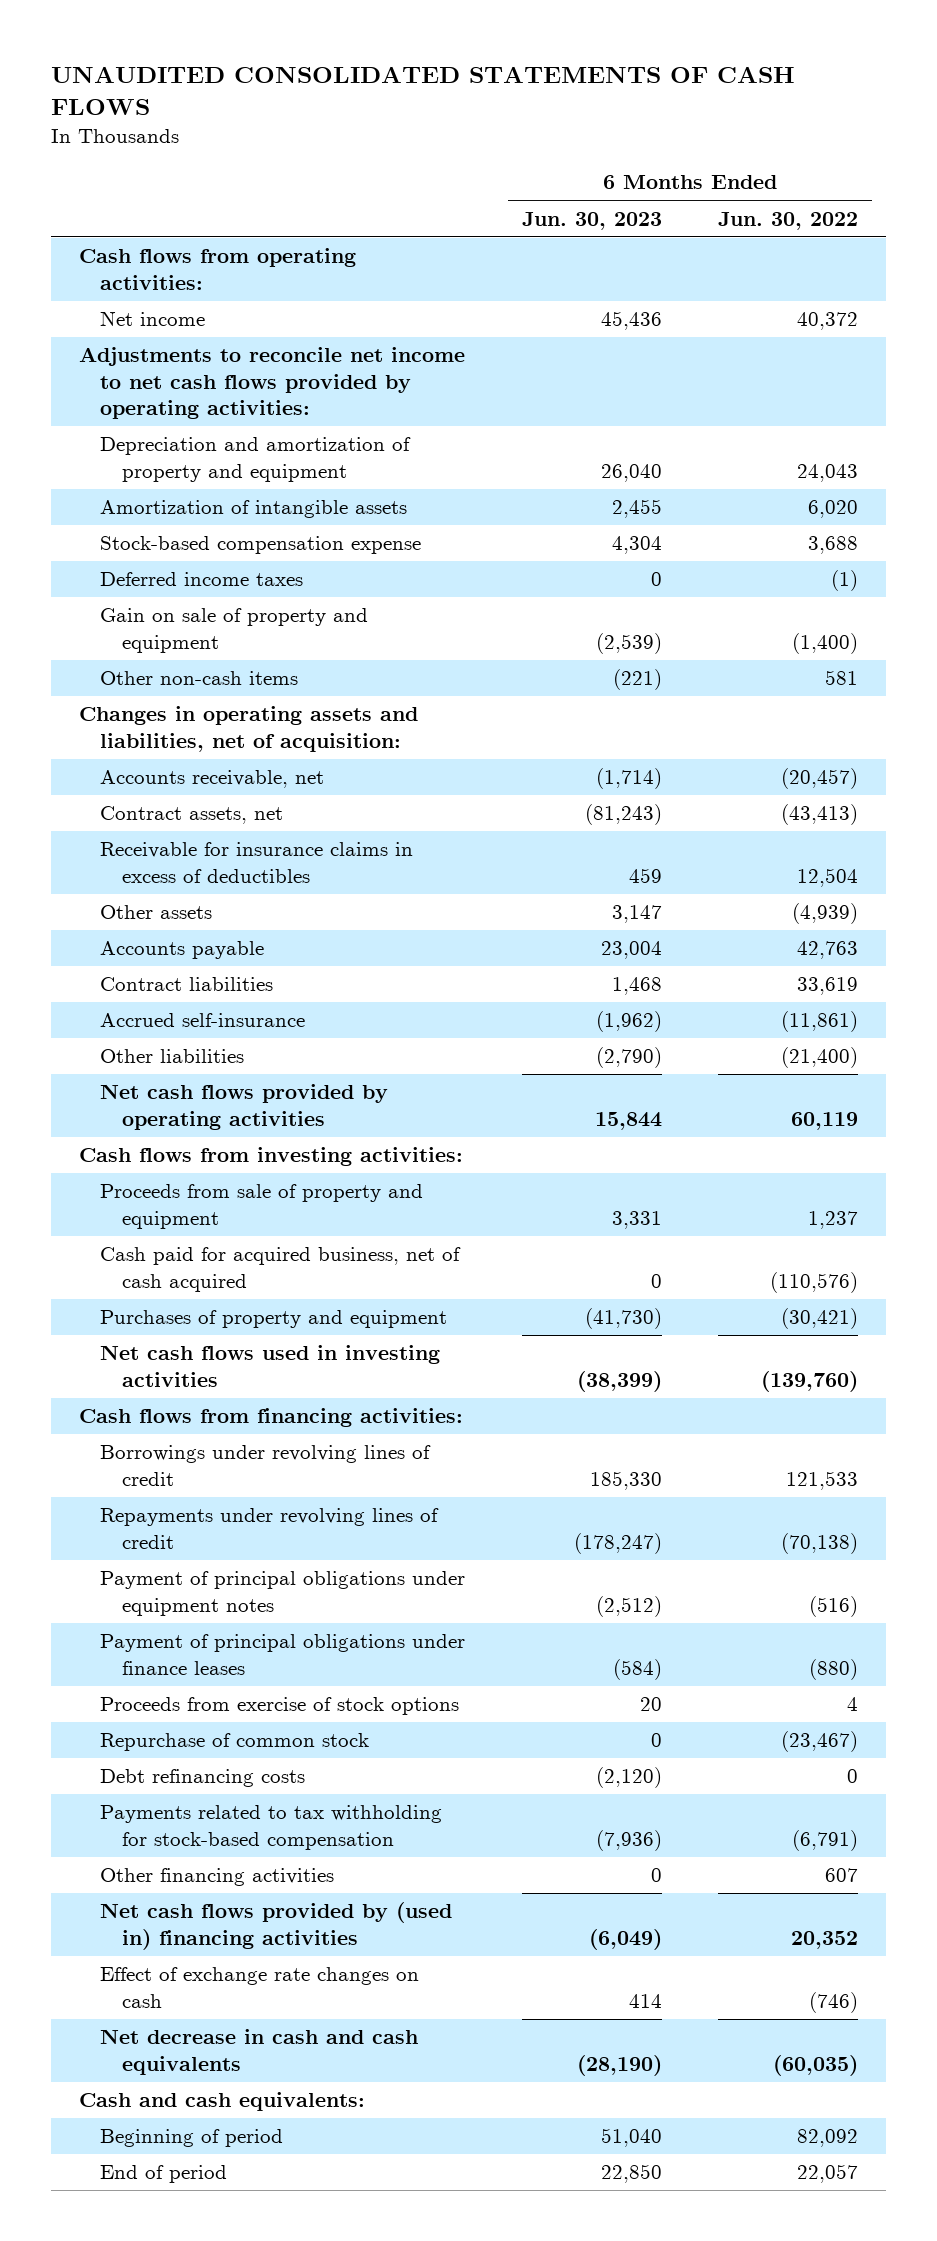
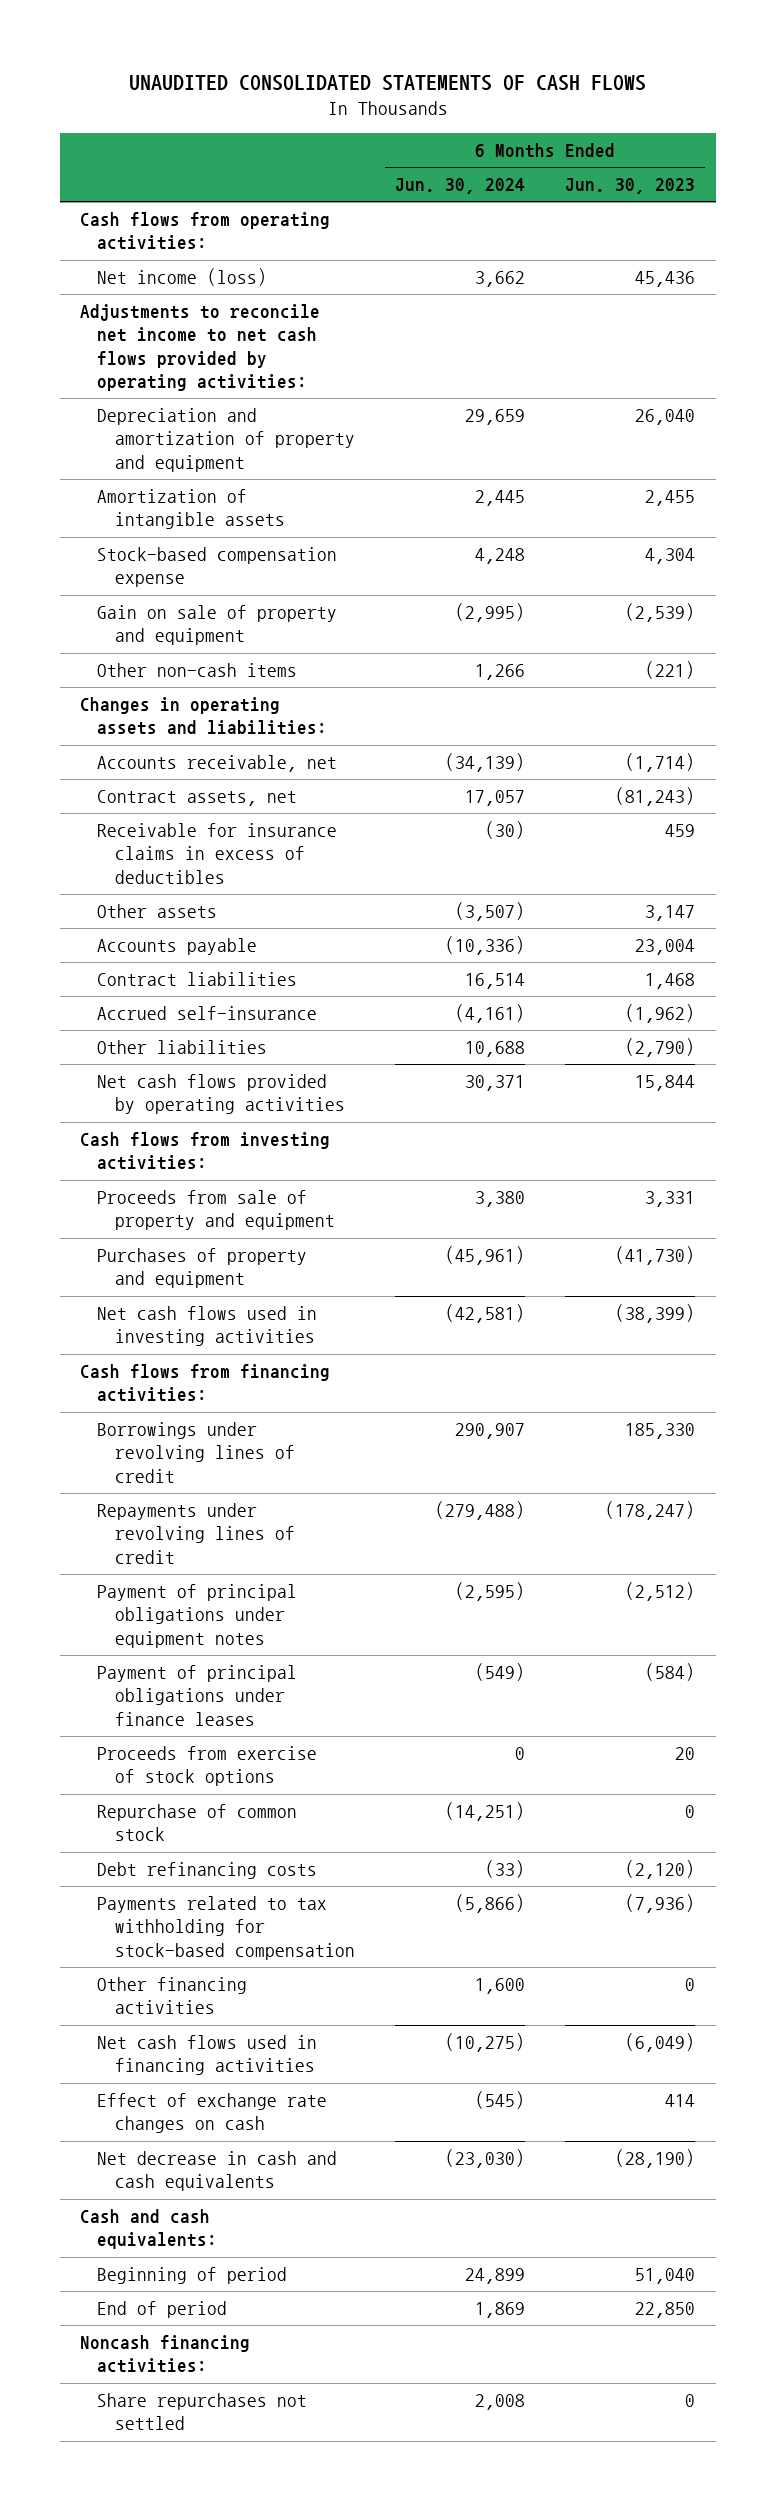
- | 6 Months Ended Jun. 30, 2023 | 6 Months Ended Jun. 30, 2022
+ | 6 Months Ended Jun. 30, 2024 | 6 Months Ended Jun. 30, 2023
- Net income | 45,436 | 40,372
+ Net income (loss) | 3,662 | 45,436
- Deferred income taxes | 0 | (1)
- Changes in operating assets and liabilities, net of acquisition:
+ Changes in operating assets and liabilities:
- Cash paid for acquired business, net of cash acquired | 0 | (110,576)
- Net cash flows provided by (used in) financing activities | (6,049) | 20,352
+ Net cash flows used in financing activities | (10,275) | (6,049)
+ Noncash financing activities:
+ Share repurchases not settled | 2,008 | 0

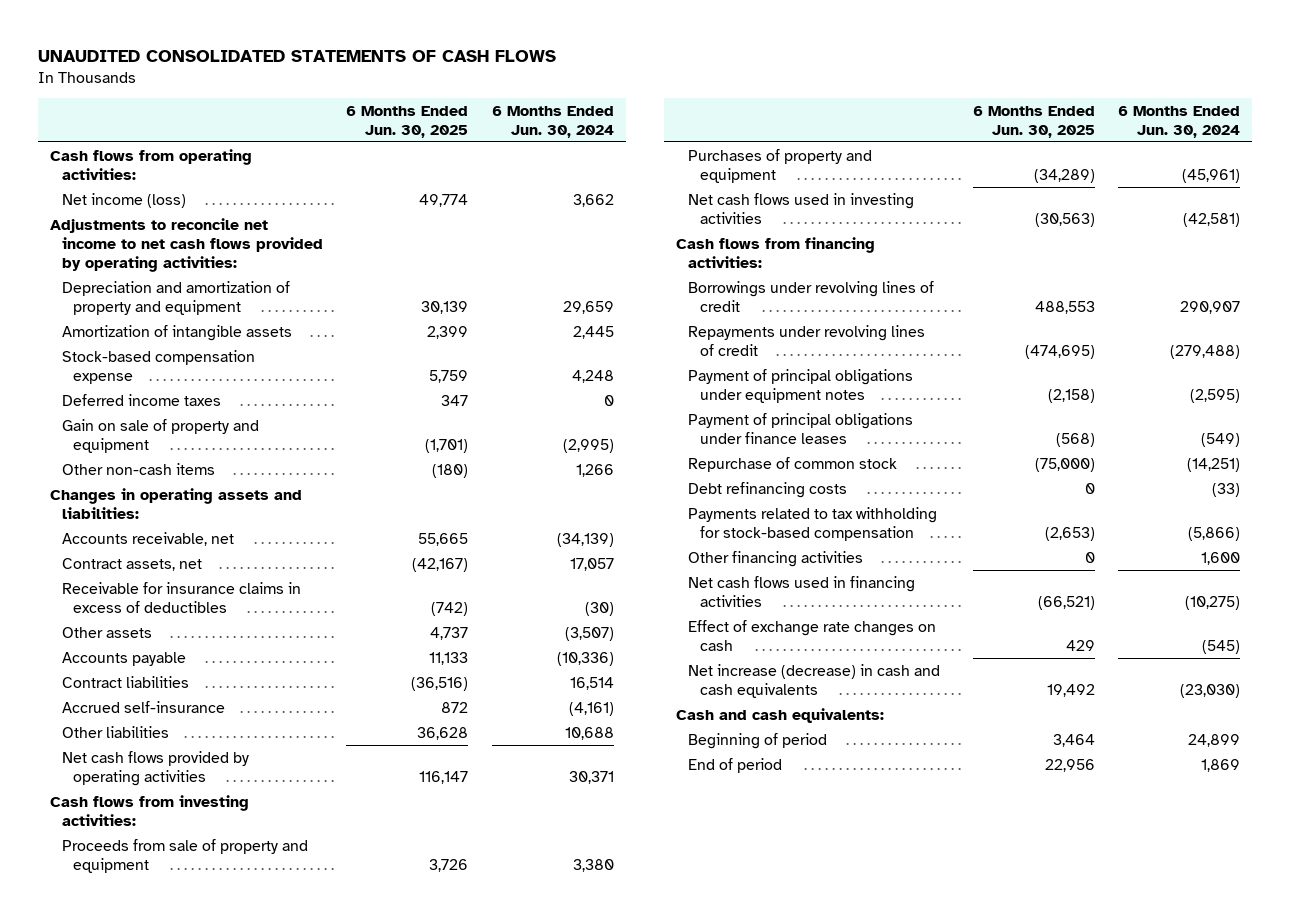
- | 6 Months Ended Jun. 30, 2024 | 6 Months Ended Jun. 30, 2023
+ | 6 Months Ended Jun. 30, 2025 | 6 Months Ended Jun. 30, 2024
+ Deferred income taxes | 347 | 0
- Proceeds from exercise of stock options | 0 | 20
- Net decrease in cash and cash equivalents | (23,030) | (28,190)
+ Net increase (decrease) in cash and cash equivalents | 19,492 | (23,030)
- Noncash financing activities:
- Share repurchases not settled | 2,008 | 0

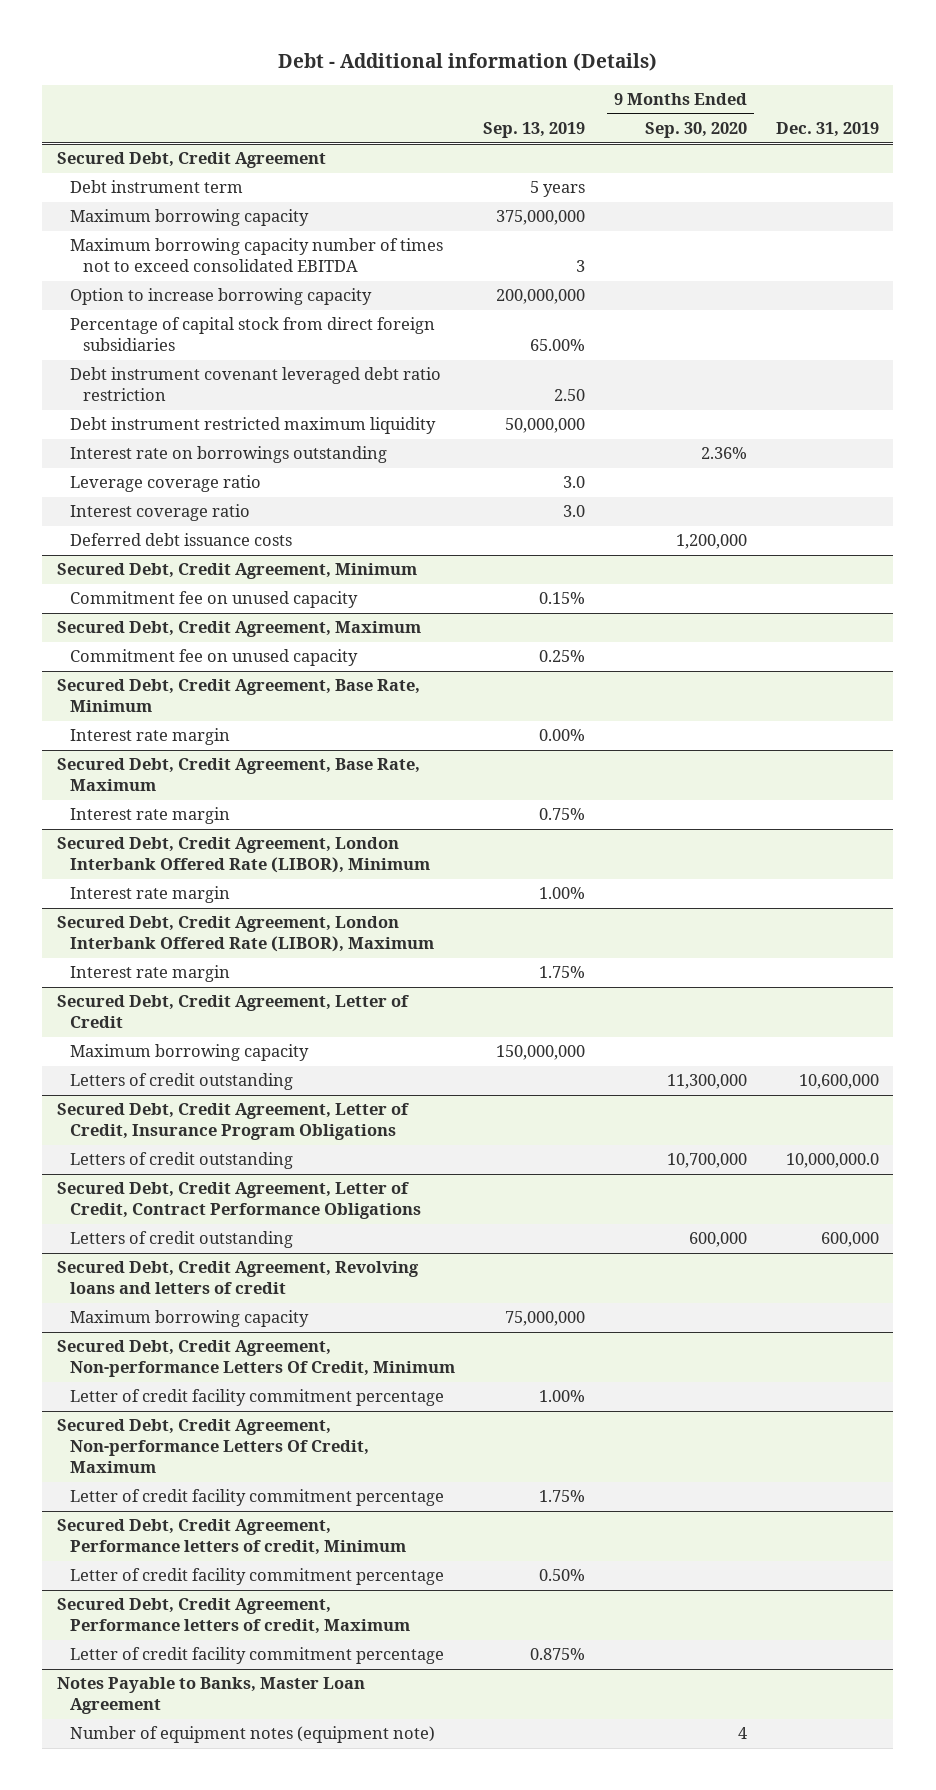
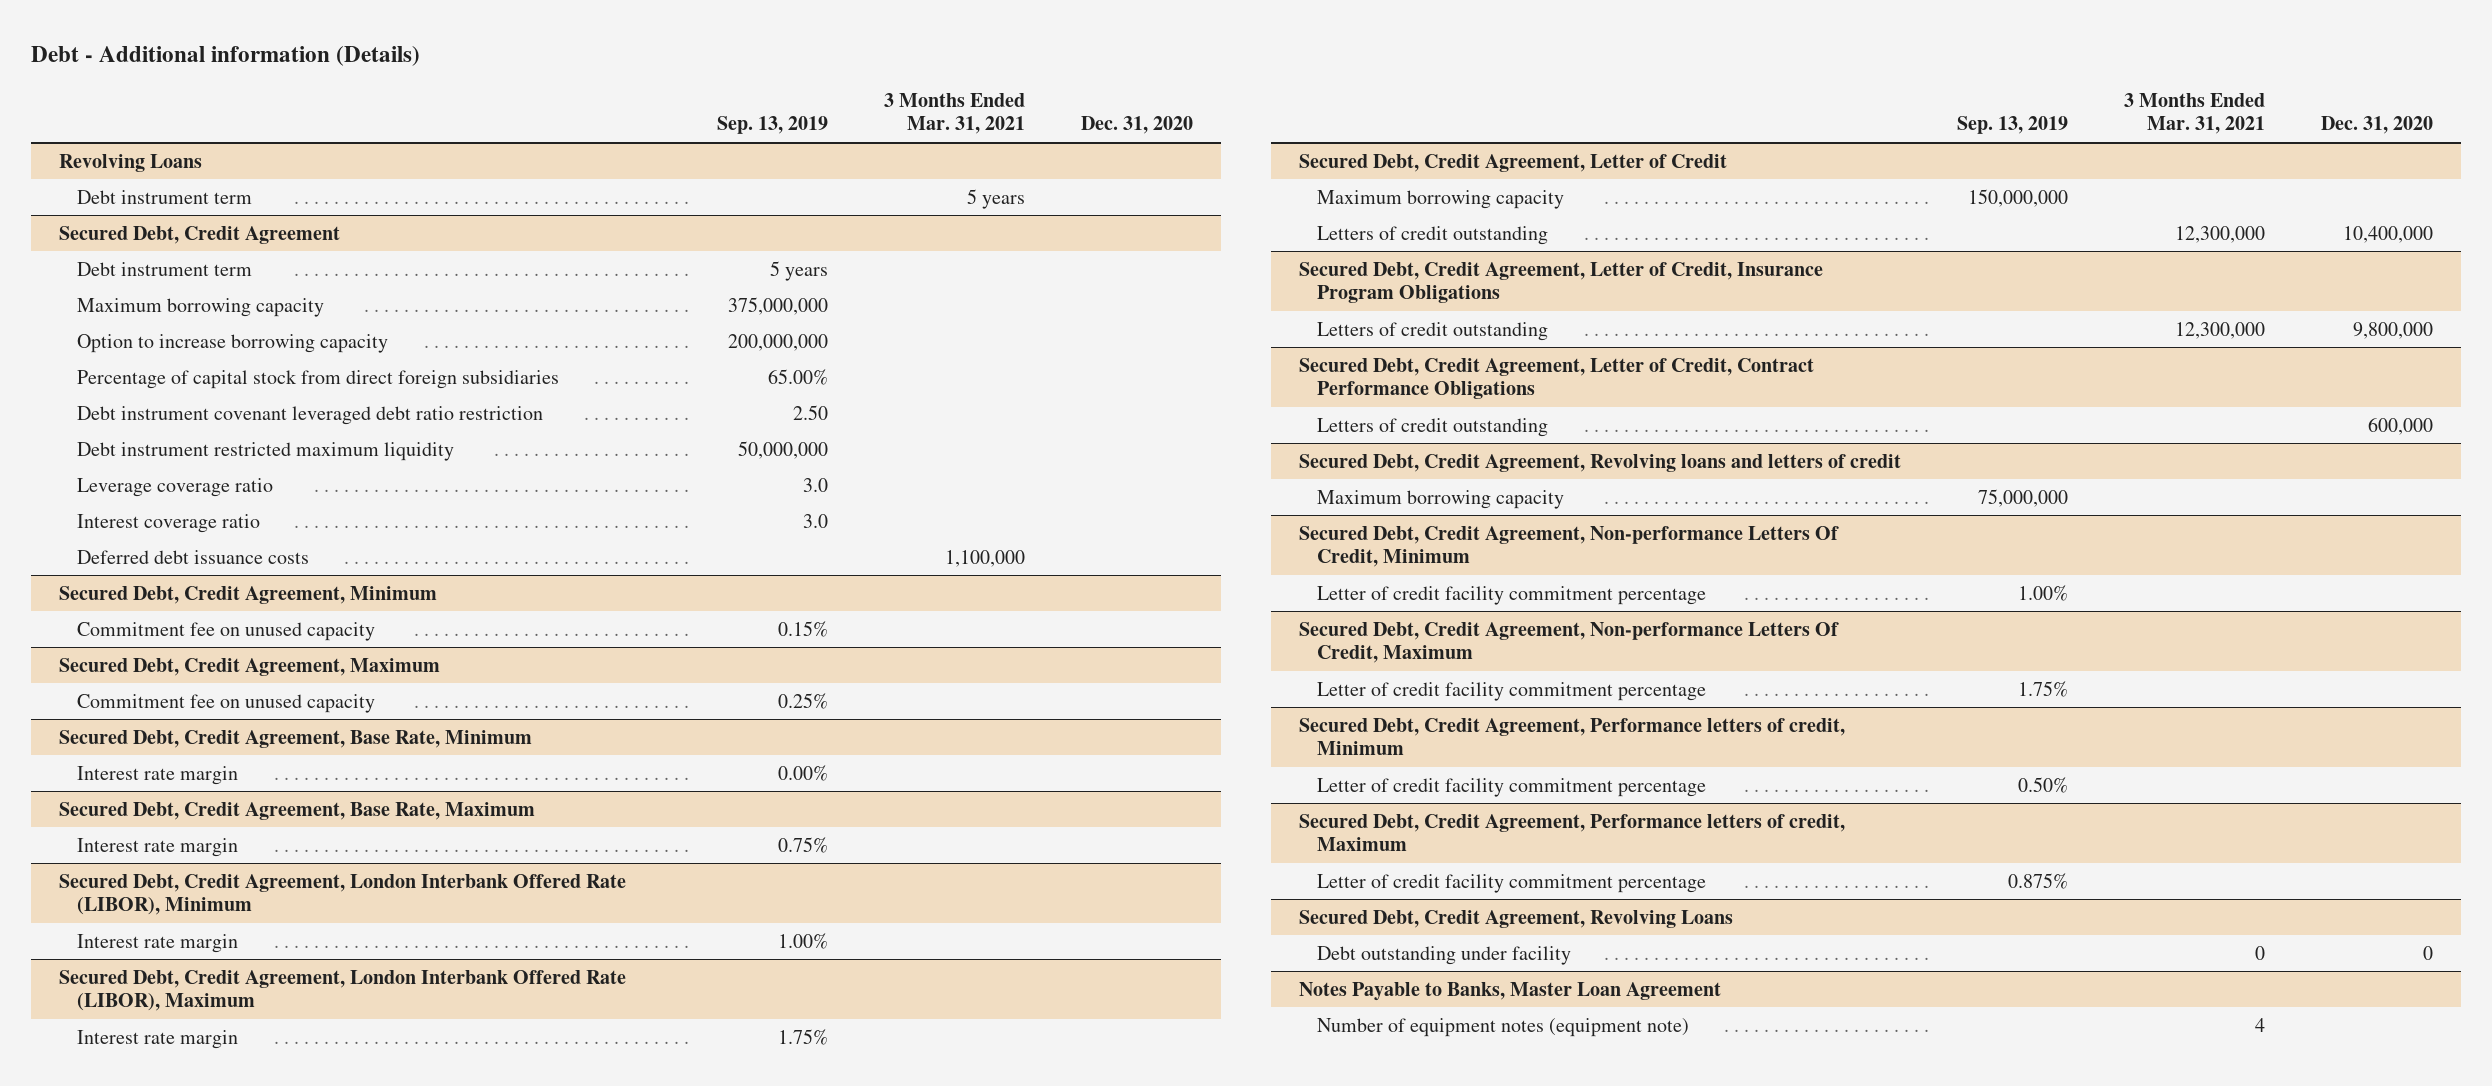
- | Sep. 13, 2019 | 9 Months Ended Sep. 30, 2020 | Dec. 31, 2019
+ | Sep. 13, 2019 | 3 Months Ended Mar. 31, 2021 | Dec. 31, 2020
+ Revolving Loans
+ Debt instrument term | | 5 years |
@ Secured Debt, Credit Agreement
- Maximum borrowing capacity number of times not to exceed consolidated EBITDA | 3 | |
- Interest rate on borrowings outstanding | | 2.36% |
+ Secured Debt, Credit Agreement, Revolving Loans
+ Debt outstanding under facility | | 0 | 0

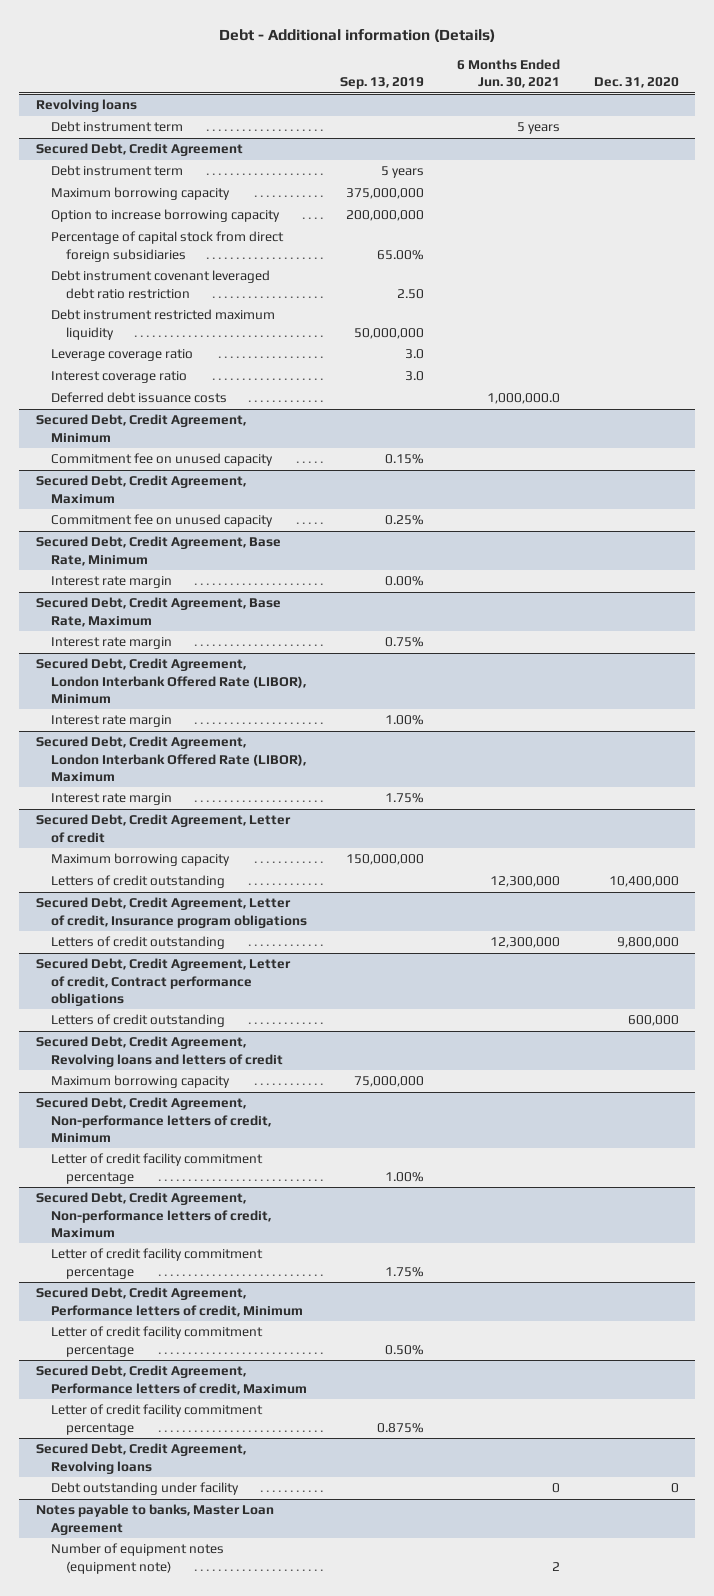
- | Sep. 13, 2019 | 3 Months Ended Mar. 31, 2021 | Dec. 31, 2020
+ | Sep. 13, 2019 | 6 Months Ended Jun. 30, 2021 | Dec. 31, 2020
- Revolving Loans
+ Revolving loans
- Secured Debt, Credit Agreement, Letter of Credit
+ Secured Debt, Credit Agreement, Letter of credit
- Secured Debt, Credit Agreement, Letter of Credit, Insurance Program Obligations
+ Secured Debt, Credit Agreement, Letter of credit, Insurance program obligations
- Secured Debt, Credit Agreement, Letter of Credit, Contract Performance Obligations
+ Secured Debt, Credit Agreement, Letter of credit, Contract performance obligations
- Secured Debt, Credit Agreement, Non-performance Letters Of Credit, Minimum
+ Secured Debt, Credit Agreement, Non-performance letters of credit, Minimum
- Secured Debt, Credit Agreement, Non-performance Letters Of Credit, Maximum
+ Secured Debt, Credit Agreement, Non-performance letters of credit, Maximum
- Secured Debt, Credit Agreement, Revolving Loans
+ Secured Debt, Credit Agreement, Revolving loans
- Notes Payable to Banks, Master Loan Agreement
+ Notes payable to banks, Master Loan Agreement

